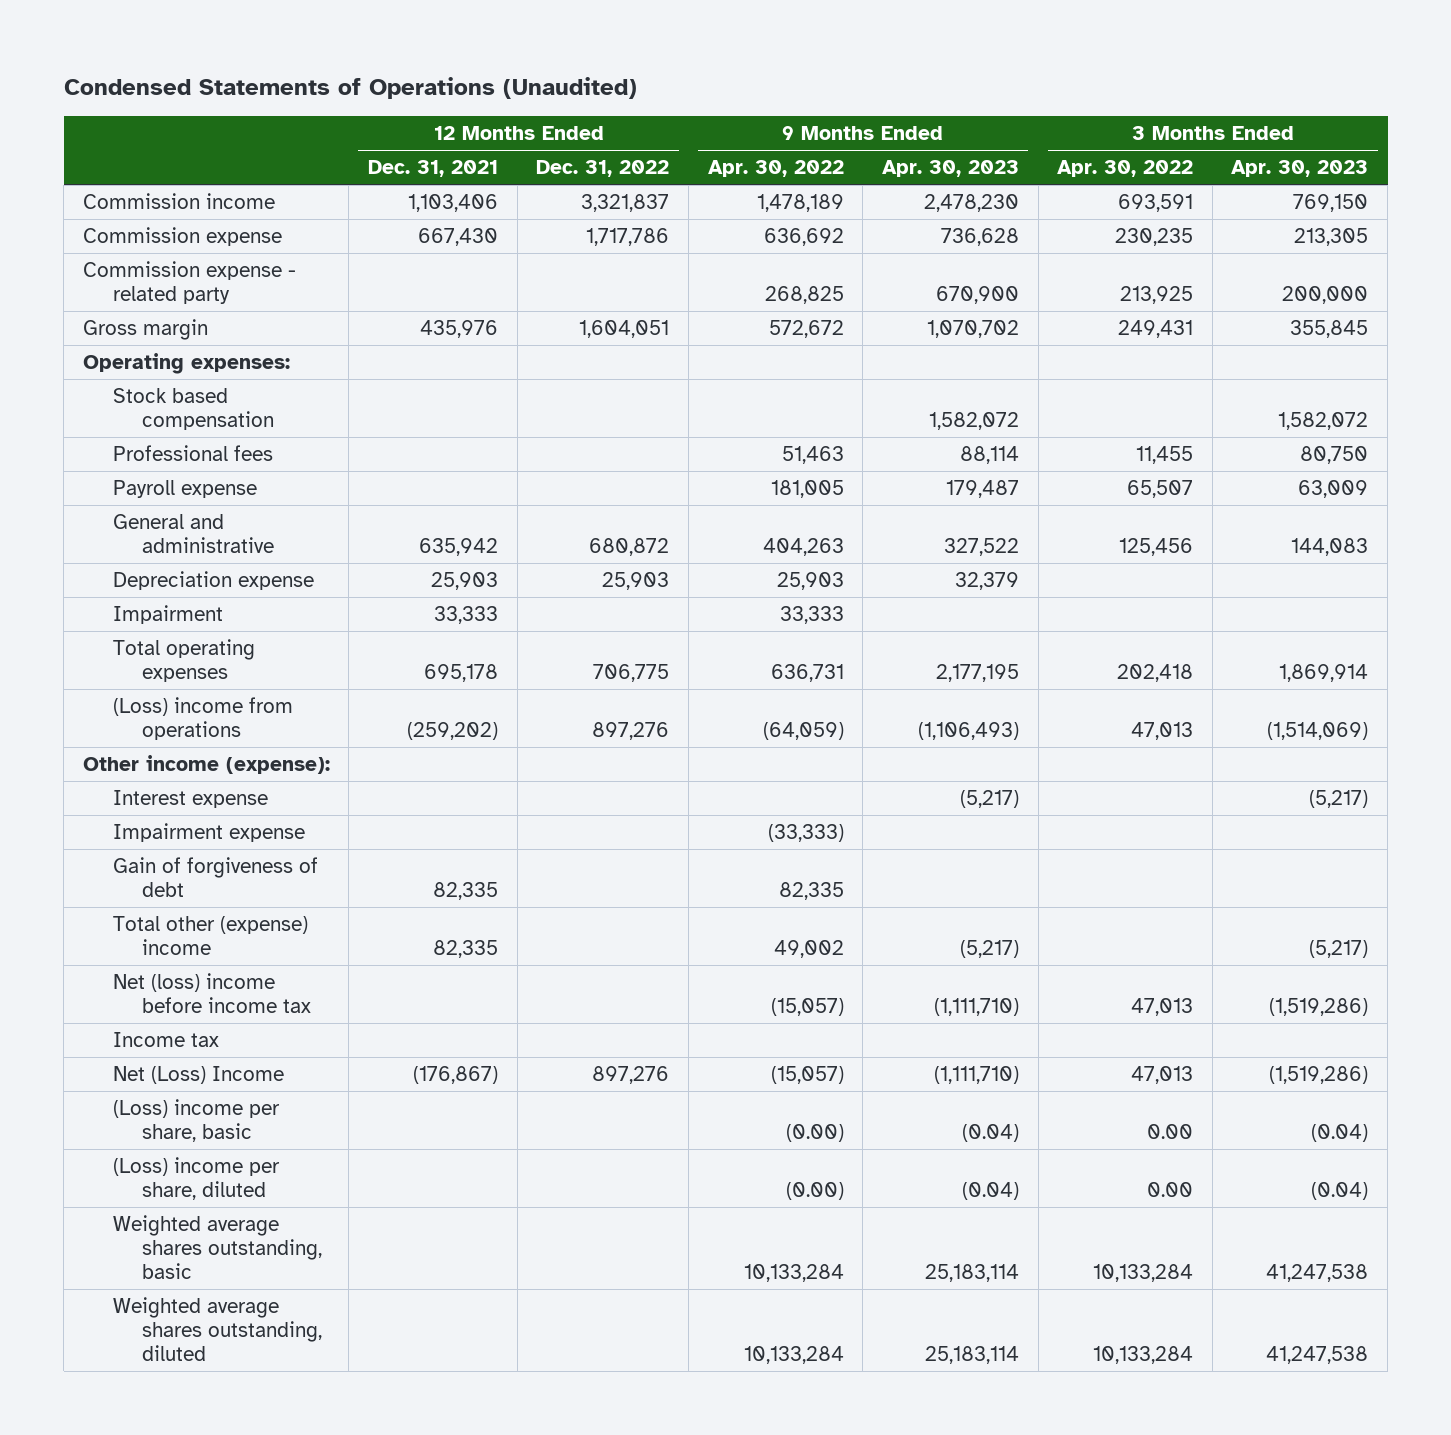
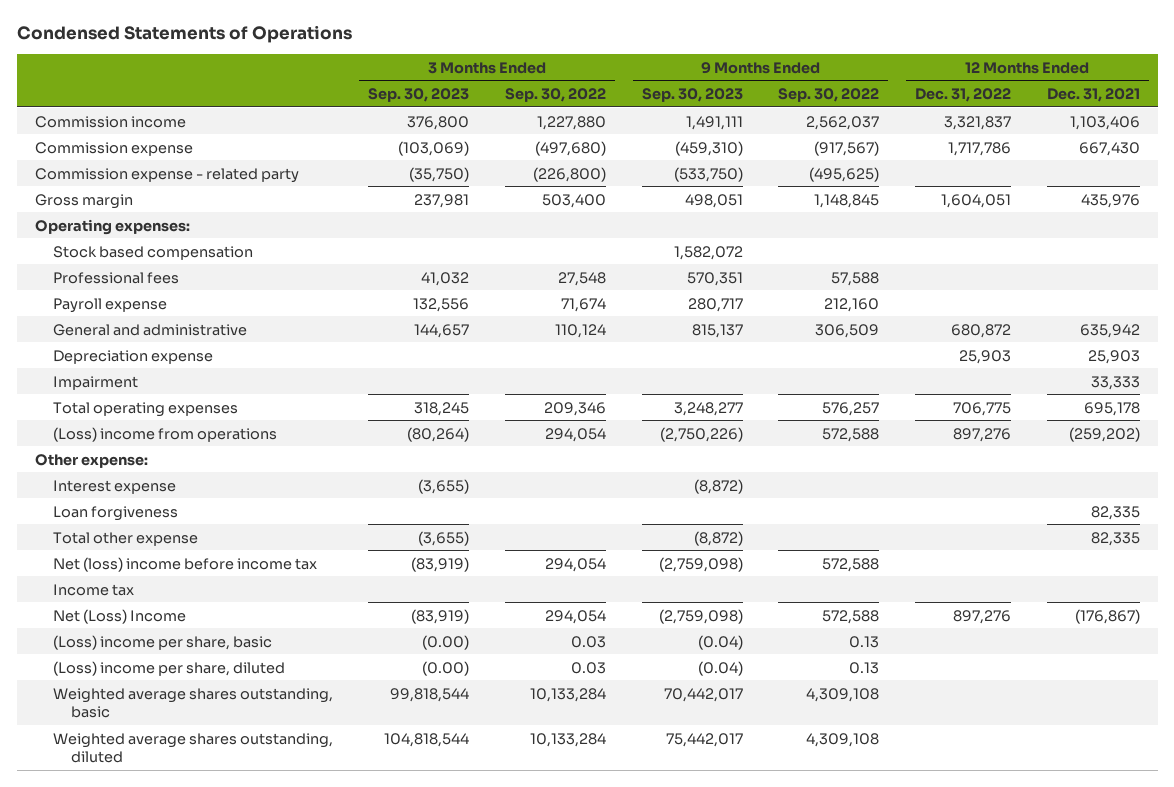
- Condensed Statements of Operations (Unaudited)
+ Condensed Statements of Operations
- | 12 Months Ended Dec. 31, 2021 | 12 Months Ended Dec. 31, 2022 | 9 Months Ended Apr. 30, 2022 | 9 Months Ended Apr. 30, 2023 | 3 Months Ended Apr. 30, 2022 | 3 Months Ended Apr. 30, 2023
+ | 3 Months Ended Sep. 30, 2023 | 3 Months Ended Sep. 30, 2022 | 9 Months Ended Sep. 30, 2023 | 9 Months Ended Sep. 30, 2022 | 12 Months Ended Dec. 31, 2022 | 12 Months Ended Dec. 31, 2021
- Other income (expense):
+ Other expense:
- Impairment expense | | | (33,333) | | |
- Gain of forgiveness of debt | 82,335 | | 82,335 | | |
- Total other (expense) income | 82,335 | | 49,002 | (5,217) | | (5,217)
+ Loan forgiveness | | | | | | 82,335
+ Total other expense | (3,655) | | (8,872) | | | 82,335

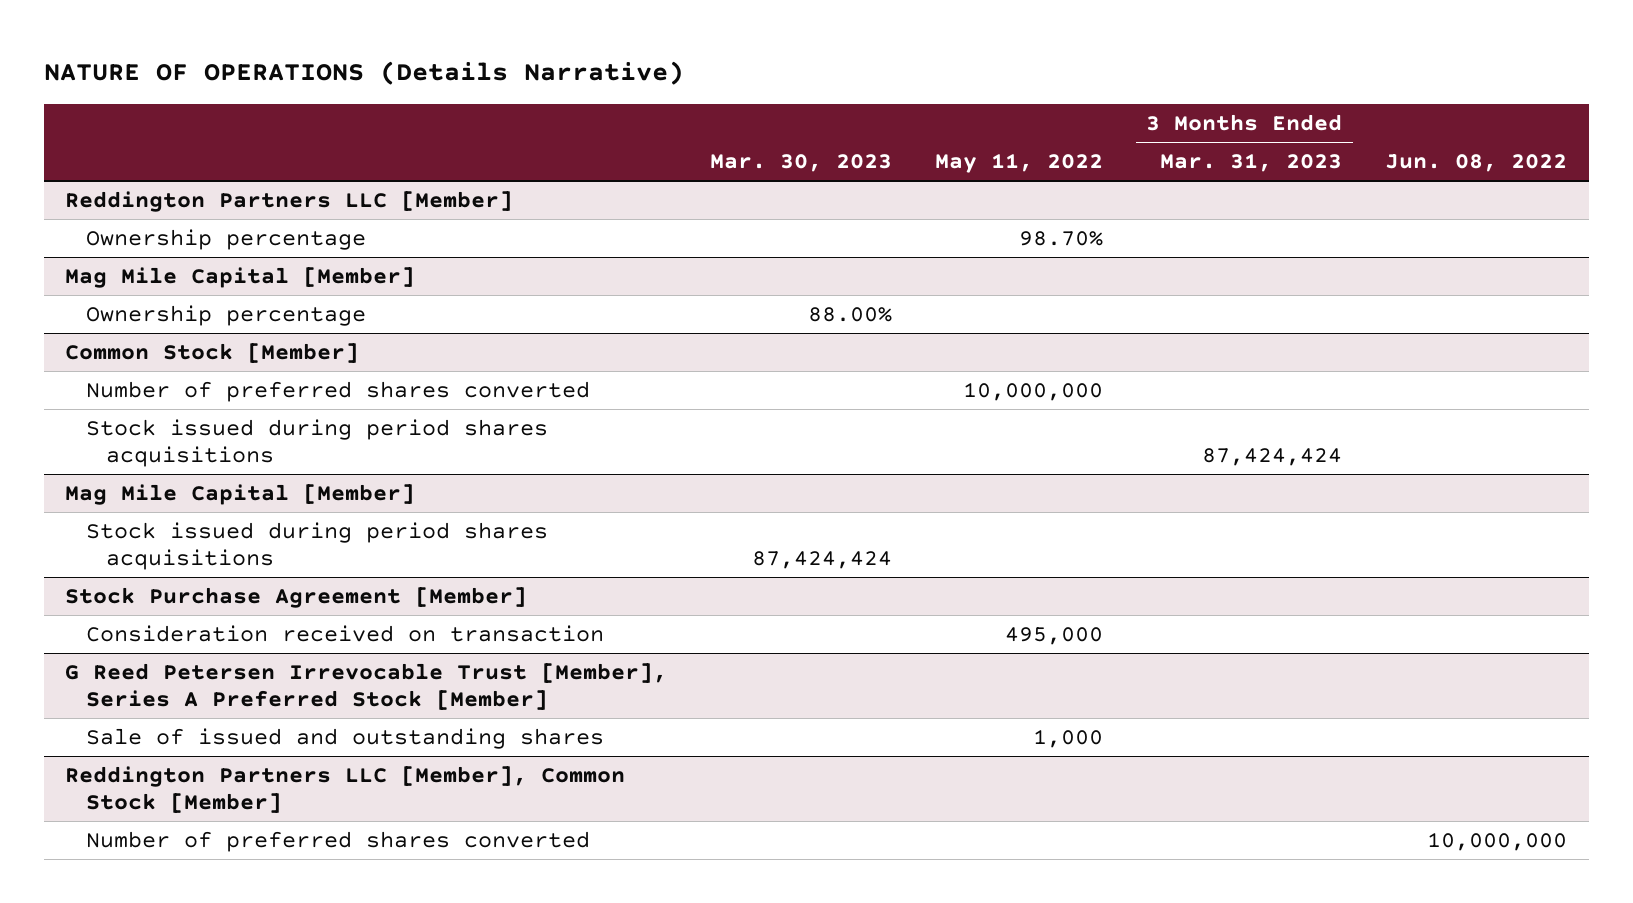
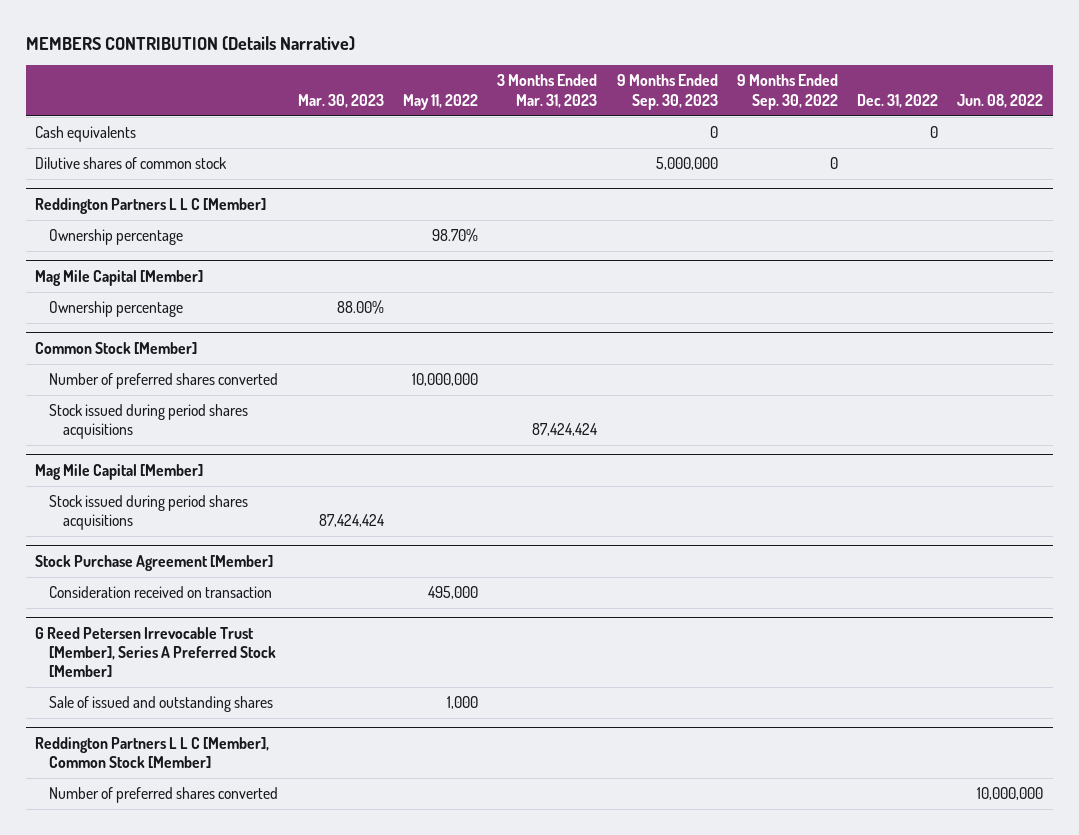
- NATURE OF OPERATIONS (Details Narrative)
+ MEMBERS CONTRIBUTION (Details Narrative)
- | Mar. 30, 2023 | May 11, 2022 | 3 Months Ended Mar. 31, 2023 | Jun. 08, 2022
+ | Mar. 30, 2023 | May 11, 2022 | 3 Months Ended Mar. 31, 2023 | 9 Months Ended Sep. 30, 2023 | 9 Months Ended Sep. 30, 2022 | Dec. 31, 2022 | Jun. 08, 2022
- Reddington Partners LLC [Member]
+ Cash equivalents | | | | 0 | | 0 |
+ Dilutive shares of common stock | | | | 5,000,000 | 0 | |
+ Reddington Partners L L C [Member]
- Reddington Partners LLC [Member], Common Stock [Member]
+ Reddington Partners L L C [Member], Common Stock [Member]

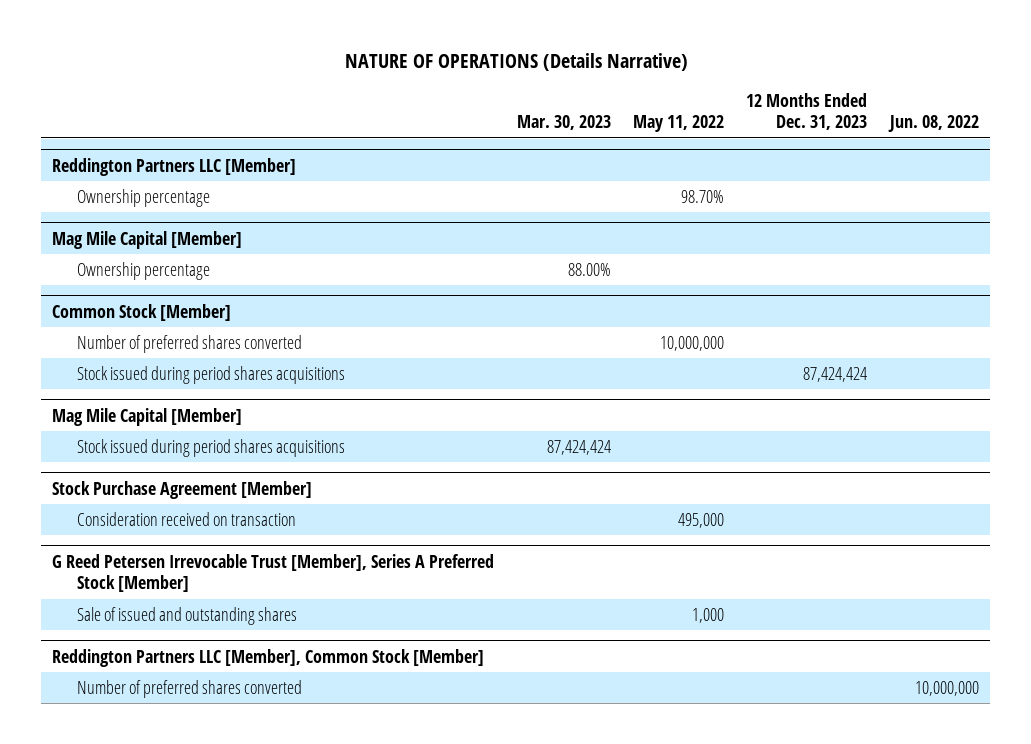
- MEMBERS CONTRIBUTION (Details Narrative)
+ NATURE OF OPERATIONS (Details Narrative)
- | Mar. 30, 2023 | May 11, 2022 | 3 Months Ended Mar. 31, 2023 | 9 Months Ended Sep. 30, 2023 | 9 Months Ended Sep. 30, 2022 | Dec. 31, 2022 | Jun. 08, 2022
+ | Mar. 30, 2023 | May 11, 2022 | 12 Months Ended Dec. 31, 2023 | Jun. 08, 2022
- Cash equivalents | | | | 0 | | 0 |
- Dilutive shares of common stock | | | | 5,000,000 | 0 | |
- Reddington Partners L L C [Member]
+ Reddington Partners LLC [Member]
- Reddington Partners L L C [Member], Common Stock [Member]
+ Reddington Partners LLC [Member], Common Stock [Member]

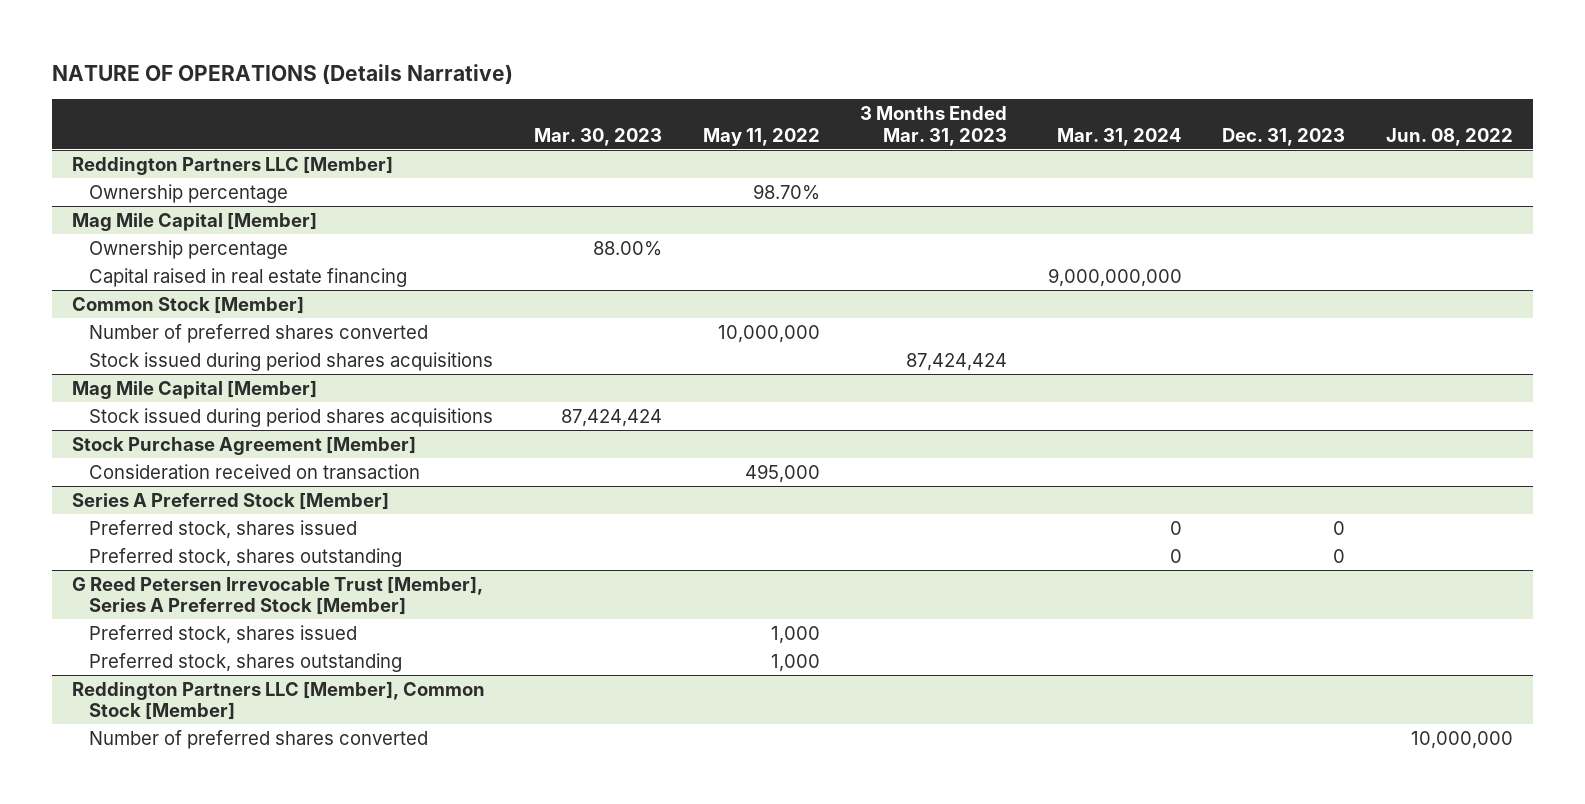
- | Mar. 30, 2023 | May 11, 2022 | 12 Months Ended Dec. 31, 2023 | Jun. 08, 2022
+ | Mar. 30, 2023 | May 11, 2022 | 3 Months Ended Mar. 31, 2023 | Mar. 31, 2024 | Dec. 31, 2023 | Jun. 08, 2022
@ Mag Mile Capital [Member]
+ Capital raised in real estate financing | | | | 9,000,000,000 | |
+ Series A Preferred Stock [Member]
+ Preferred stock, shares issued | | | | 0 | 0 |
+ Preferred stock, shares outstanding | | | | 0 | 0 |
@ G Reed Petersen Irrevocable Trust [Member], Series A Preferred Stock [Member]
- Sale of issued and outstanding shares | | 1,000 | |
+ Preferred stock, shares issued | | 1,000 | | | |
+ Preferred stock, shares outstanding | | 1,000 | | | |

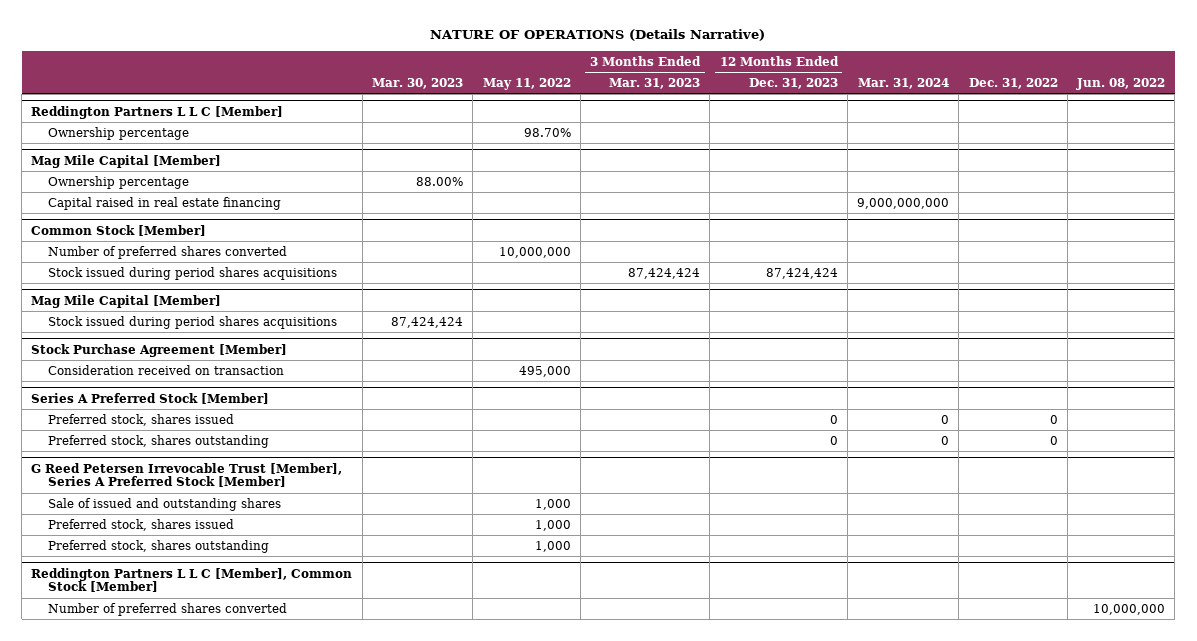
- | Mar. 30, 2023 | May 11, 2022 | 3 Months Ended Mar. 31, 2023 | Mar. 31, 2024 | Dec. 31, 2023 | Jun. 08, 2022
+ | Mar. 30, 2023 | May 11, 2022 | 3 Months Ended Mar. 31, 2023 | 12 Months Ended Dec. 31, 2023 | Mar. 31, 2024 | Dec. 31, 2022 | Jun. 08, 2022
- Reddington Partners LLC [Member]
+ Reddington Partners L L C [Member]
@ G Reed Petersen Irrevocable Trust [Member], Series A Preferred Stock [Member]
+ Sale of issued and outstanding shares | | 1,000 | | | | |
- Reddington Partners LLC [Member], Common Stock [Member]
+ Reddington Partners L L C [Member], Common Stock [Member]

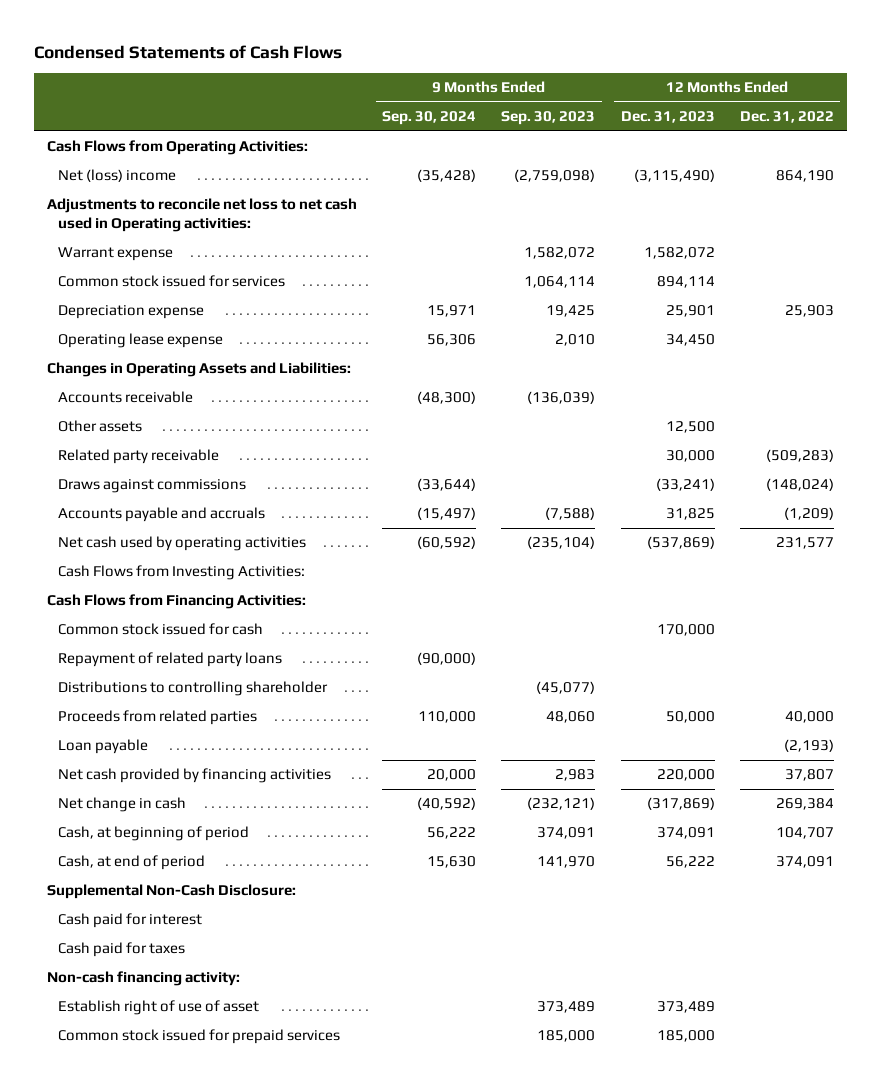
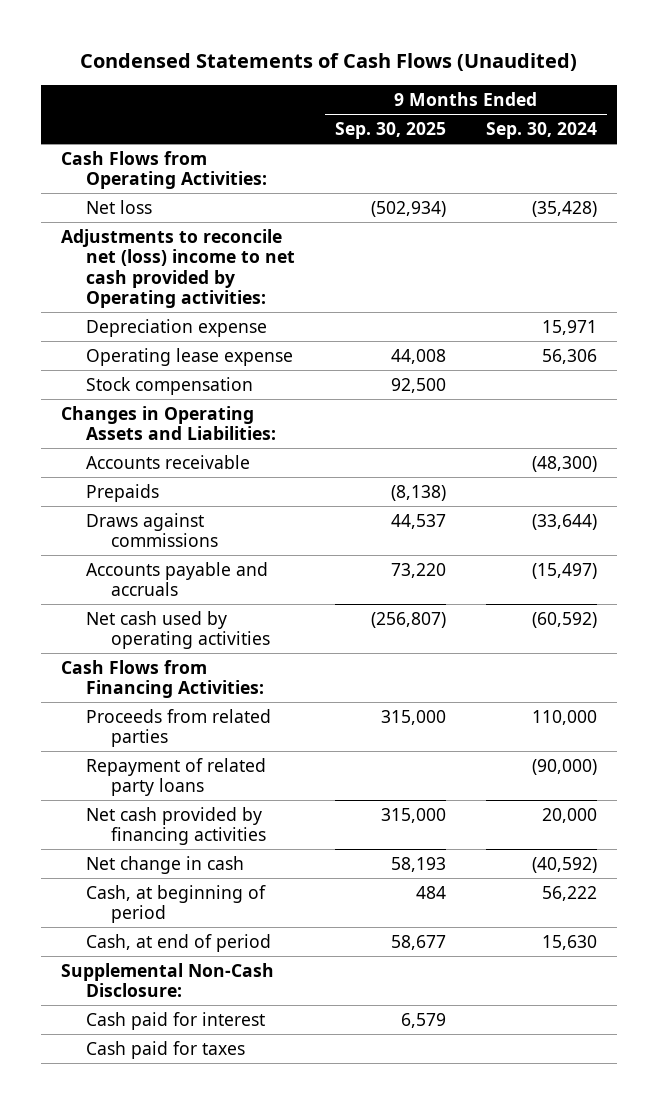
- Condensed Statements of Cash Flows
+ Condensed Statements of Cash Flows (Unaudited)
- | 9 Months Ended Sep. 30, 2024 | 9 Months Ended Sep. 30, 2023 | 12 Months Ended Dec. 31, 2023 | 12 Months Ended Dec. 31, 2022
+ | 9 Months Ended Sep. 30, 2025 | 9 Months Ended Sep. 30, 2024
- Net (loss) income | (35,428) | (2,759,098) | (3,115,490) | 864,190
- Adjustments to reconcile net loss to net cash used in Operating activities:
- Warrant expense | | 1,582,072 | 1,582,072 |
- Common stock issued for services | | 1,064,114 | 894,114 |
+ Net loss | (502,934) | (35,428)
+ Adjustments to reconcile net (loss) income to net cash provided by Operating activities:
+ Stock compensation | 92,500 |
- Other assets | | | 12,500 |
- Related party receivable | | | 30,000 | (509,283)
+ Prepaids | (8,138) |
- Cash Flows from Investing Activities:
- Common stock issued for cash | | | 170,000 |
- Distributions to controlling shareholder | | (45,077) | |
- Loan payable | | | | (2,193)
moved down: Repayment of related party loans | | (90,000)
- Non-cash financing activity:
- Establish right of use of asset | | 373,489 | 373,489 |
- Common stock issued for prepaid services | | 185,000 | 185,000 |

